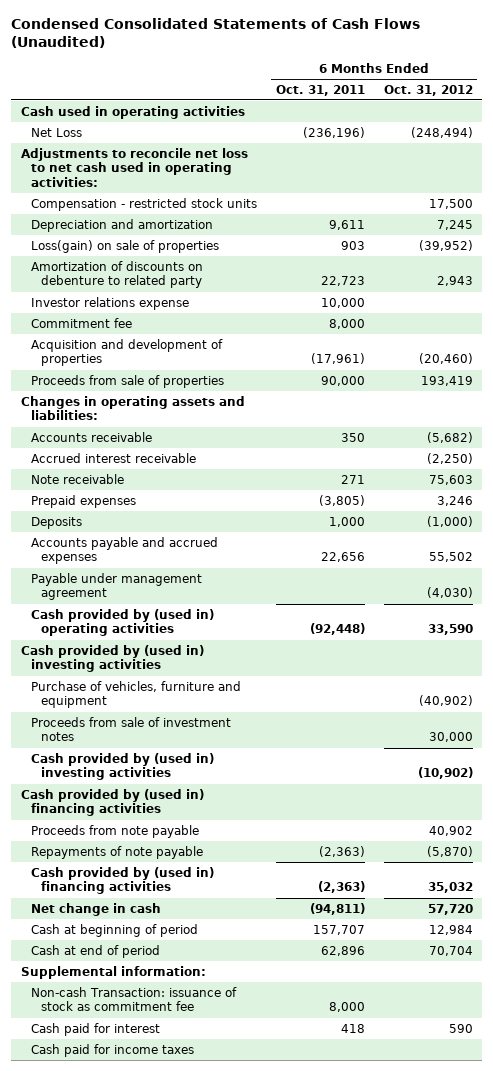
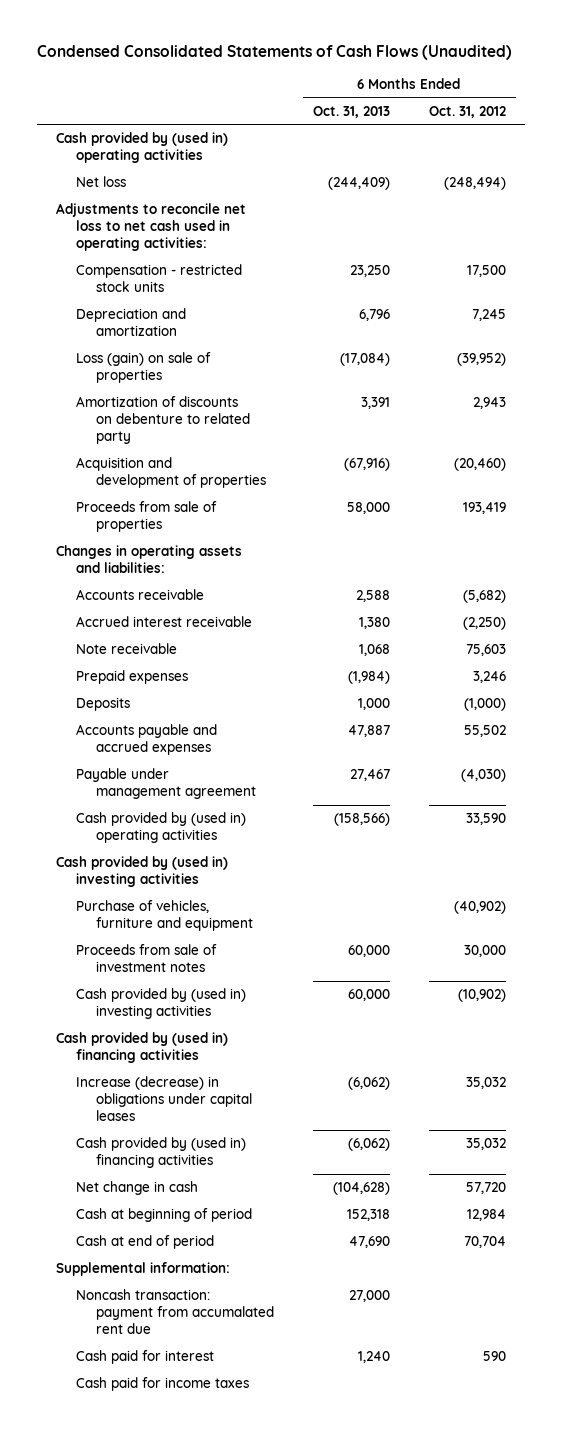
- | 6 Months Ended Oct. 31, 2011 | 6 Months Ended Oct. 31, 2012
+ | 6 Months Ended Oct. 31, 2013 | 6 Months Ended Oct. 31, 2012
- Cash used in operating activities
- Net Loss | (236,196) | (248,494)
+ Cash provided by (used in) operating activities
+ Net loss | (244,409) | (248,494)
- Loss(gain) on sale of properties | 903 | (39,952)
+ Loss (gain) on sale of properties | (17,084) | (39,952)
- Investor relations expense | 10,000 |
- Commitment fee | 8,000 |
- Proceeds from note payable | | 40,902
- Repayments of note payable | (2,363) | (5,870)
+ Increase (decrease) in obligations under capital leases | (6,062) | 35,032
- Non-cash Transaction: issuance of stock as commitment fee | 8,000 |
+ Noncash transaction: payment from accumalated rent due | 27,000 |

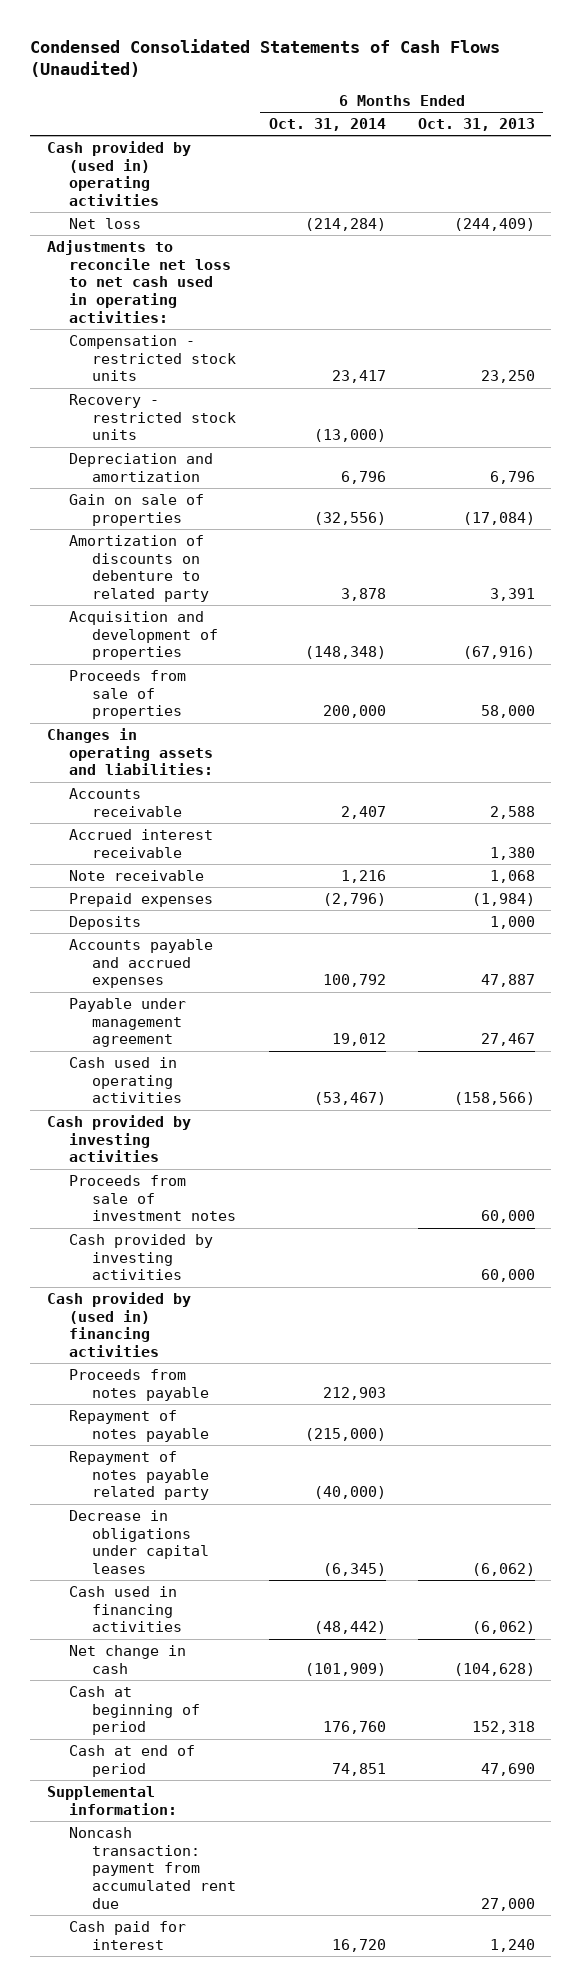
- | 6 Months Ended Oct. 31, 2013 | 6 Months Ended Oct. 31, 2012
+ | 6 Months Ended Oct. 31, 2014 | 6 Months Ended Oct. 31, 2013
+ Recovery - restricted stock units | (13,000) |
- Loss (gain) on sale of properties | (17,084) | (39,952)
+ Gain on sale of properties | (32,556) | (17,084)
- Cash provided by (used in) operating activities | (158,566) | 33,590
- Cash provided by (used in) investing activities
- Purchase of vehicles, furniture and equipment | | (40,902)
+ Cash used in operating activities | (53,467) | (158,566)
+ Cash provided by investing activities
- Cash provided by (used in) investing activities | 60,000 | (10,902)
+ Cash provided by investing activities | | 60,000
- Increase (decrease) in obligations under capital leases | (6,062) | 35,032
- Cash provided by (used in) financing activities | (6,062) | 35,032
+ Proceeds from notes payable | 212,903 |
+ Repayment of notes payable | (215,000) |
+ Repayment of notes payable related party | (40,000) |
+ Decrease in obligations under capital leases | (6,345) | (6,062)
+ Cash used in financing activities | (48,442) | (6,062)
- Noncash transaction: payment from accumalated rent due | 27,000 |
+ Noncash transaction: payment from accumulated rent due | | 27,000
- Cash paid for income taxes

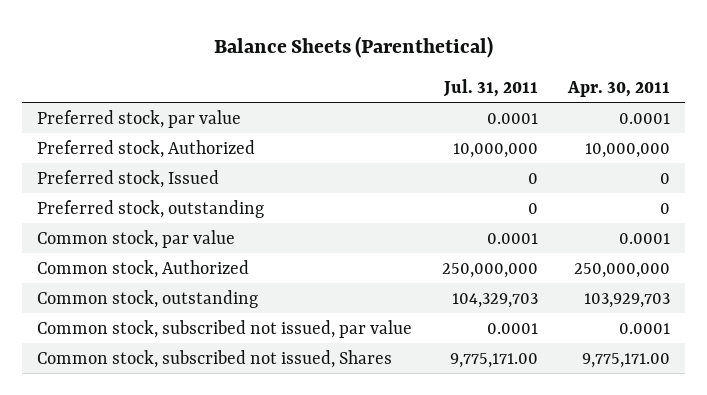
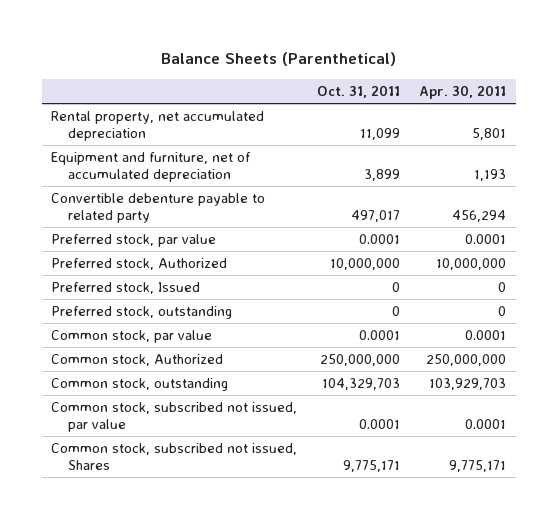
- | Jul. 31, 2011 | Apr. 30, 2011
+ | Oct. 31, 2011 | Apr. 30, 2011
+ Rental property, net accumulated depreciation | 11,099 | 5,801
+ Equipment and furniture, net of accumulated depreciation | 3,899 | 1,193
+ Convertible debenture payable to related party | 497,017 | 456,294
- Common stock, subscribed not issued, Shares | 9,775,171.00 | 9,775,171.00
+ Common stock, subscribed not issued, Shares | 9,775,171 | 9,775,171

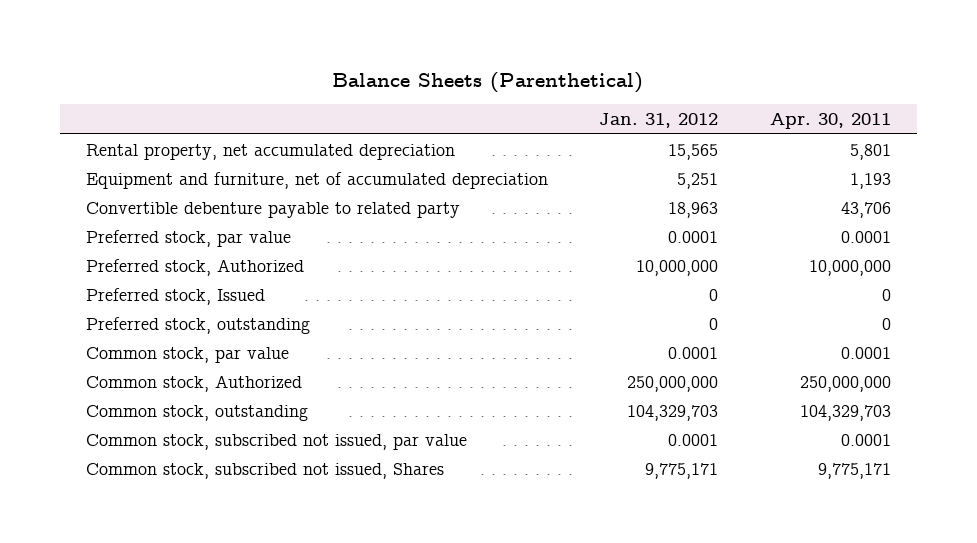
- | Oct. 31, 2011 | Apr. 30, 2011
+ | Jan. 31, 2012 | Apr. 30, 2011
- Convertible debenture payable to related party | 497,017 | 456,294
+ Convertible debenture payable to related party | 18,963 | 43,706
- Common stock, outstanding | 104,329,703 | 103,929,703
+ Common stock, outstanding | 104,329,703 | 104,329,703

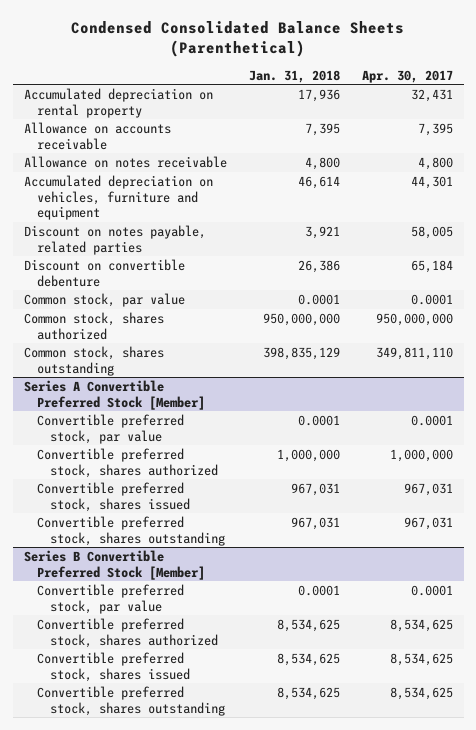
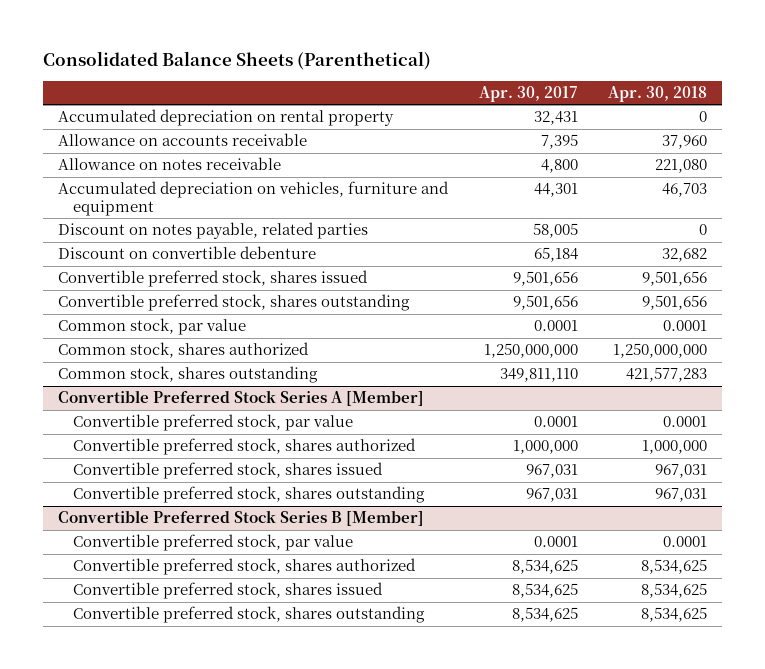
- Condensed Consolidated Balance Sheets (Parenthetical)
+ Consolidated Balance Sheets (Parenthetical)
- | Jan. 31, 2018 | Apr. 30, 2017
+ | Apr. 30, 2017 | Apr. 30, 2018
+ Convertible preferred stock, shares issued | 9,501,656 | 9,501,656
+ Convertible preferred stock, shares outstanding | 9,501,656 | 9,501,656
- Common stock, shares authorized | 950,000,000 | 950,000,000
+ Common stock, shares authorized | 1,250,000,000 | 1,250,000,000
- Series A Convertible Preferred Stock [Member]
+ Convertible Preferred Stock Series A [Member]
- Series B Convertible Preferred Stock [Member]
+ Convertible Preferred Stock Series B [Member]

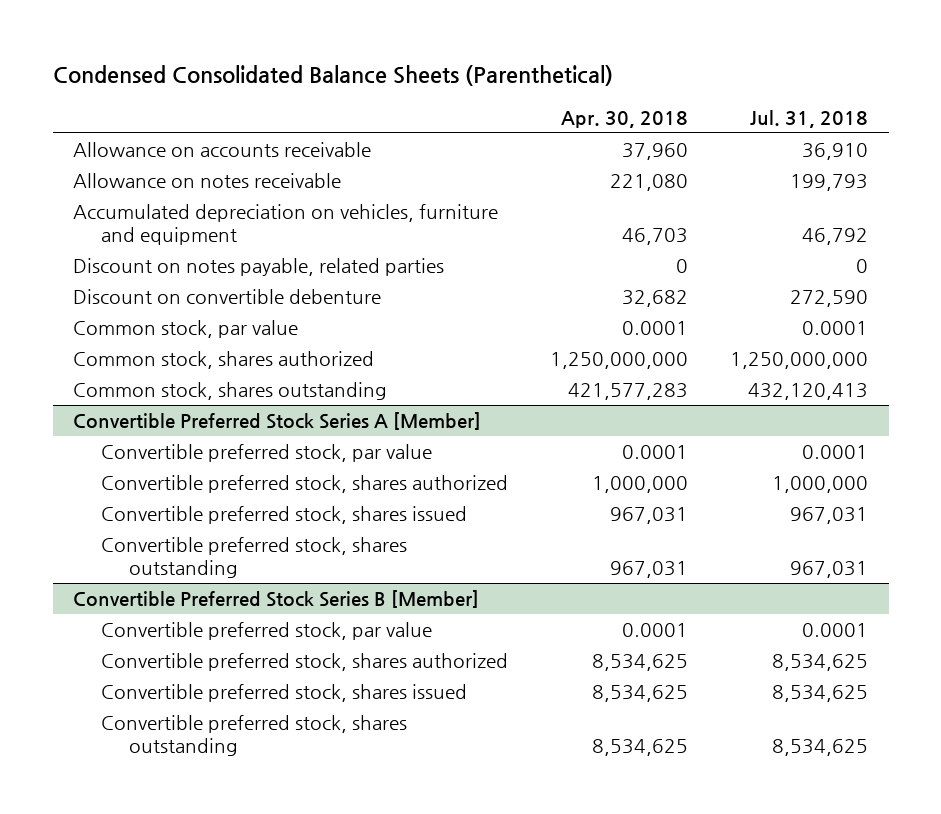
- Consolidated Balance Sheets (Parenthetical)
+ Condensed Consolidated Balance Sheets (Parenthetical)
- | Apr. 30, 2017 | Apr. 30, 2018
+ | Apr. 30, 2018 | Jul. 31, 2018
- Accumulated depreciation on rental property | 32,431 | 0
- Convertible preferred stock, shares issued | 9,501,656 | 9,501,656
- Convertible preferred stock, shares outstanding | 9,501,656 | 9,501,656

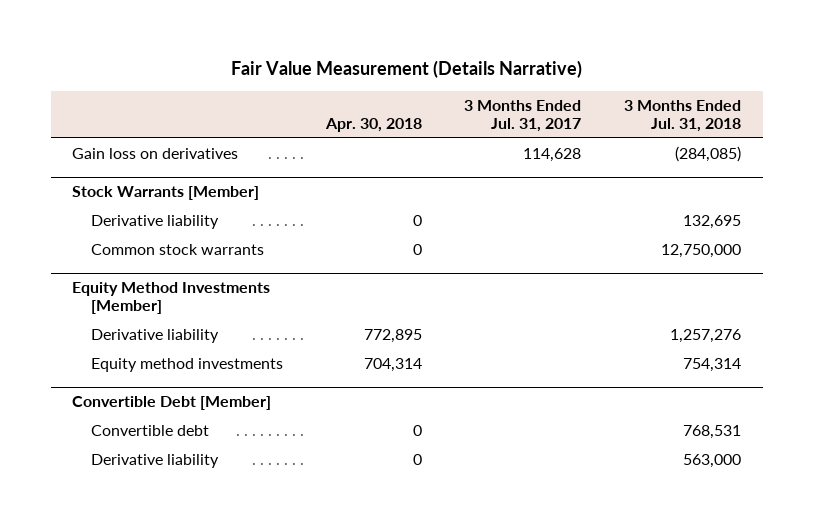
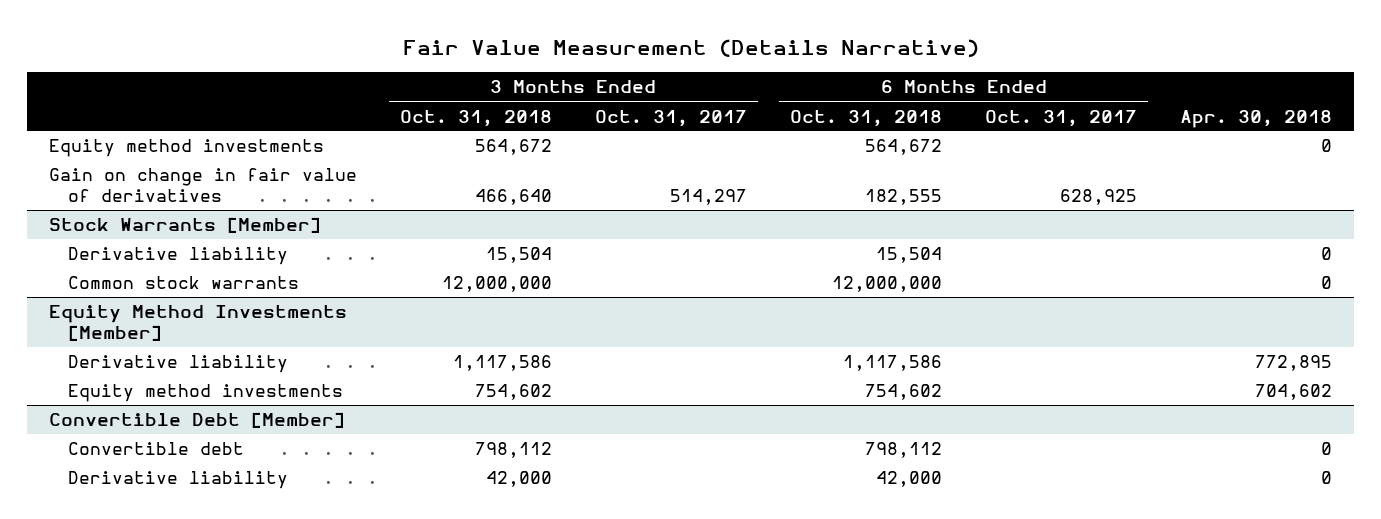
- | Apr. 30, 2018 | 3 Months Ended Jul. 31, 2017 | 3 Months Ended Jul. 31, 2018
+ | 3 Months Ended Oct. 31, 2018 | 3 Months Ended Oct. 31, 2017 | 6 Months Ended Oct. 31, 2018 | 6 Months Ended Oct. 31, 2017 | Apr. 30, 2018
- Gain loss on derivatives | | 114,628 | (284,085)
+ Equity method investments | 564,672 | | 564,672 | | 0
+ Gain on change in fair value of derivatives | 466,640 | 514,297 | 182,555 | 628,925 |
@ Equity Method Investments [Member]
- Equity method investments | 704,314 | | 754,314
+ Equity method investments | 754,602 | | 754,602 | | 704,602

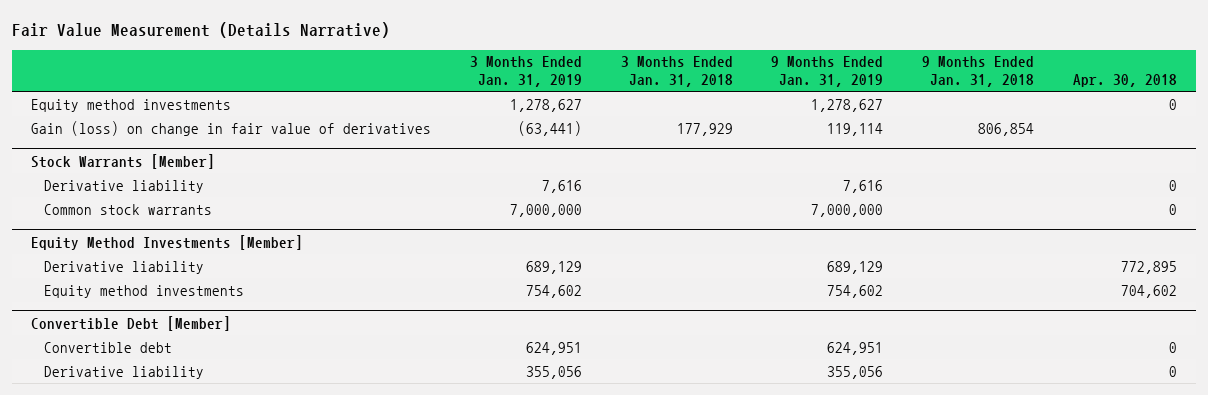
- | 3 Months Ended Oct. 31, 2018 | 3 Months Ended Oct. 31, 2017 | 6 Months Ended Oct. 31, 2018 | 6 Months Ended Oct. 31, 2017 | Apr. 30, 2018
+ | 3 Months Ended Jan. 31, 2019 | 3 Months Ended Jan. 31, 2018 | 9 Months Ended Jan. 31, 2019 | 9 Months Ended Jan. 31, 2018 | Apr. 30, 2018
- Gain on change in fair value of derivatives | 466,640 | 514,297 | 182,555 | 628,925 |
+ Gain (loss) on change in fair value of derivatives | (63,441) | 177,929 | 119,114 | 806,854 |

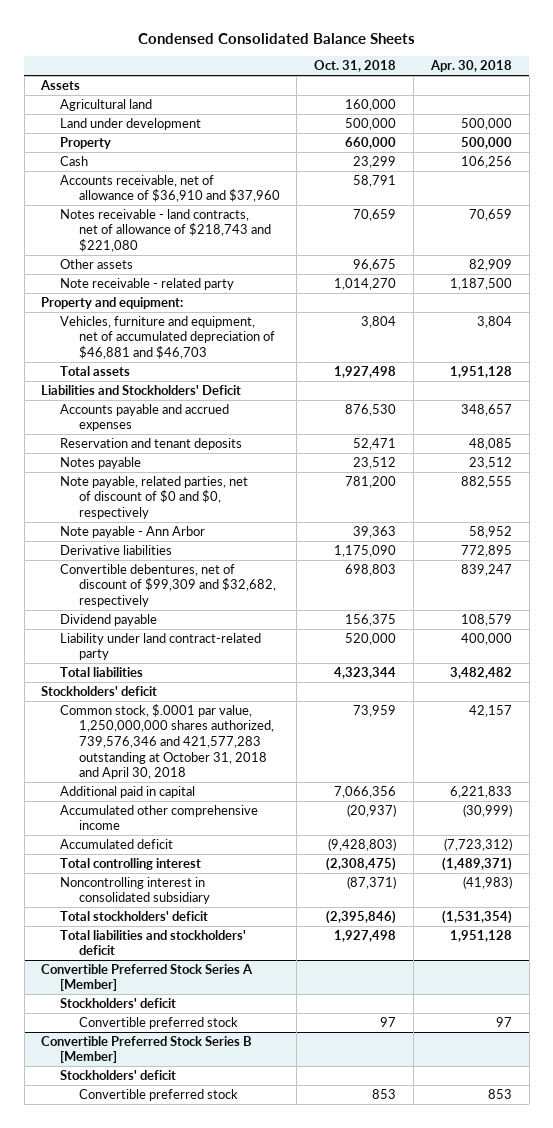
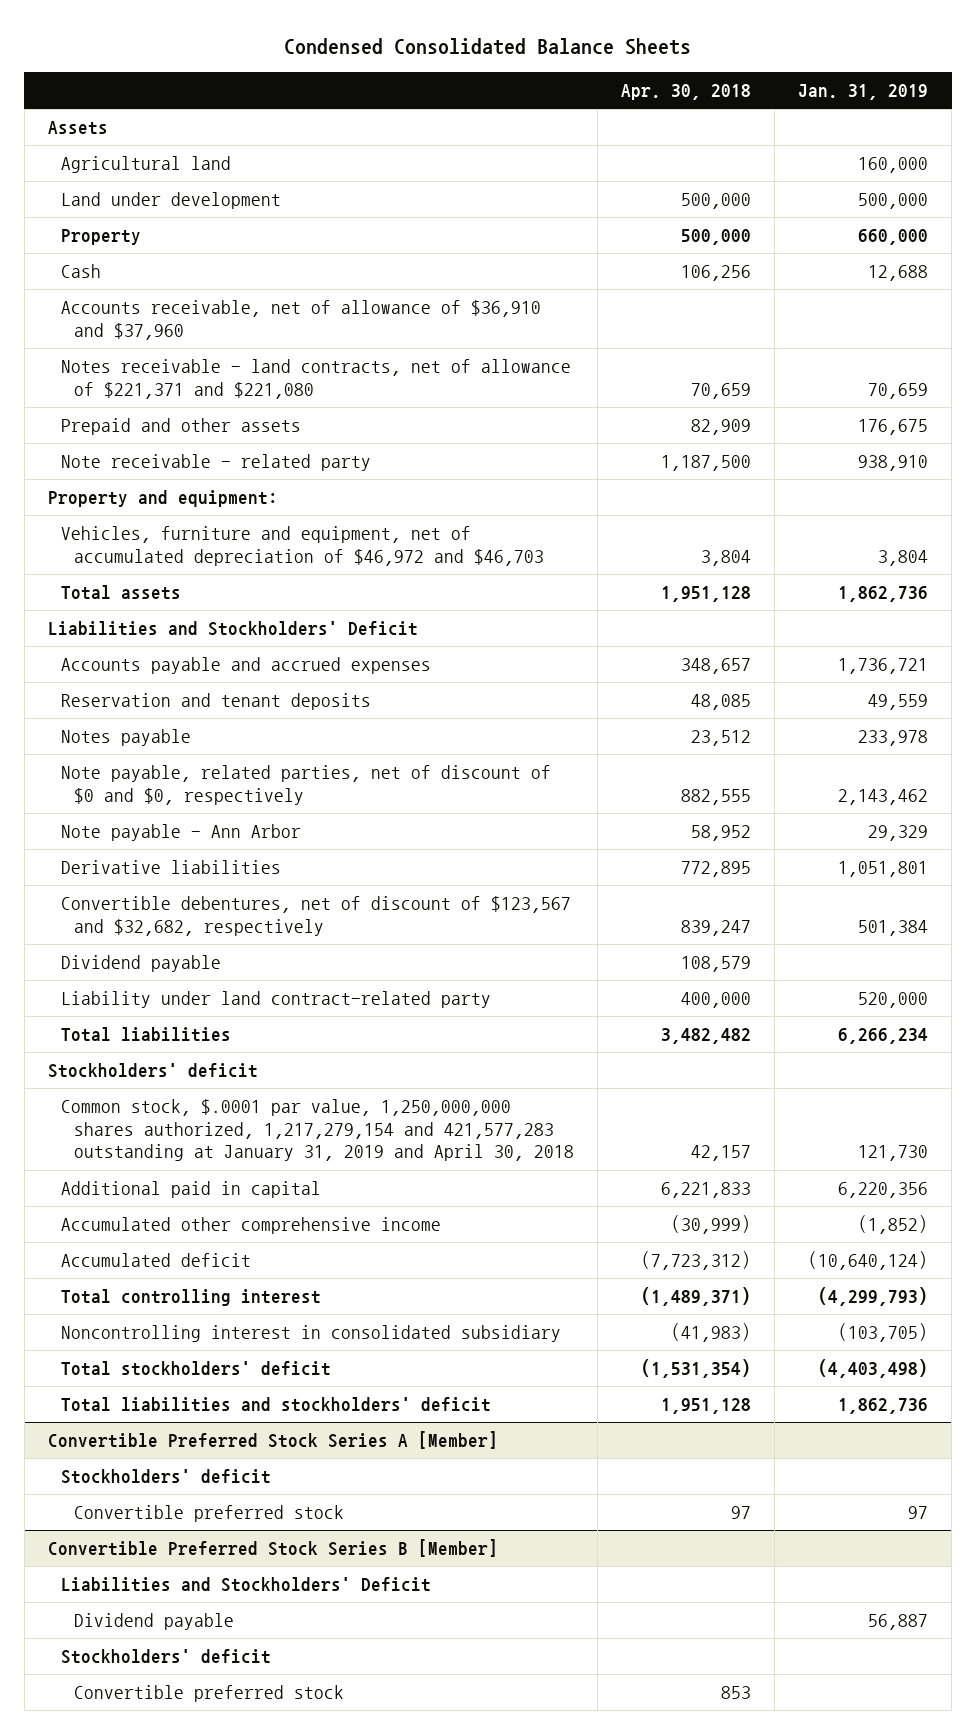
- | Oct. 31, 2018 | Apr. 30, 2018
+ | Apr. 30, 2018 | Jan. 31, 2019
- Notes receivable - land contracts, net of allowance of $218,743 and $221,080 | 70,659 | 70,659
- Other assets | 96,675 | 82,909
+ Notes receivable - land contracts, net of allowance of $221,371 and $221,080 | 70,659 | 70,659
+ Prepaid and other assets | 82,909 | 176,675
- Vehicles, furniture and equipment, net of accumulated depreciation of $46,881 and $46,703 | 3,804 | 3,804
+ Vehicles, furniture and equipment, net of accumulated depreciation of $46,972 and $46,703 | 3,804 | 3,804
- Convertible debentures, net of discount of $99,309 and $32,682, respectively | 698,803 | 839,247
+ Convertible debentures, net of discount of $123,567 and $32,682, respectively | 839,247 | 501,384
- Common stock, $.0001 par value, 1,250,000,000 shares authorized, 739,576,346 and 421,577,283 outstanding at October 31, 2018 and April 30, 2018 | 73,959 | 42,157
+ Common stock, $.0001 par value, 1,250,000,000 shares authorized, 1,217,279,154 and 421,577,283 outstanding at January 31, 2019 and April 30, 2018 | 42,157 | 121,730
@ Convertible Preferred Stock Series B [Member]
+ Liabilities and Stockholders' Deficit
+ Dividend payable | | 56,887

